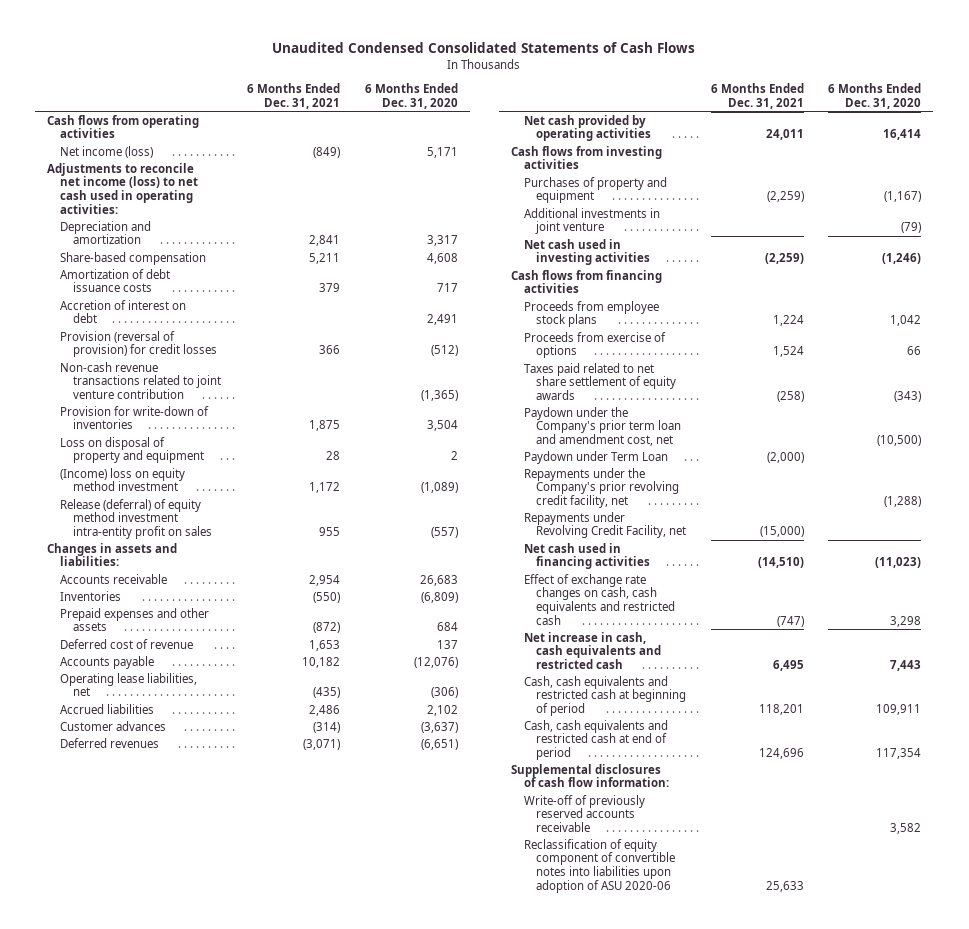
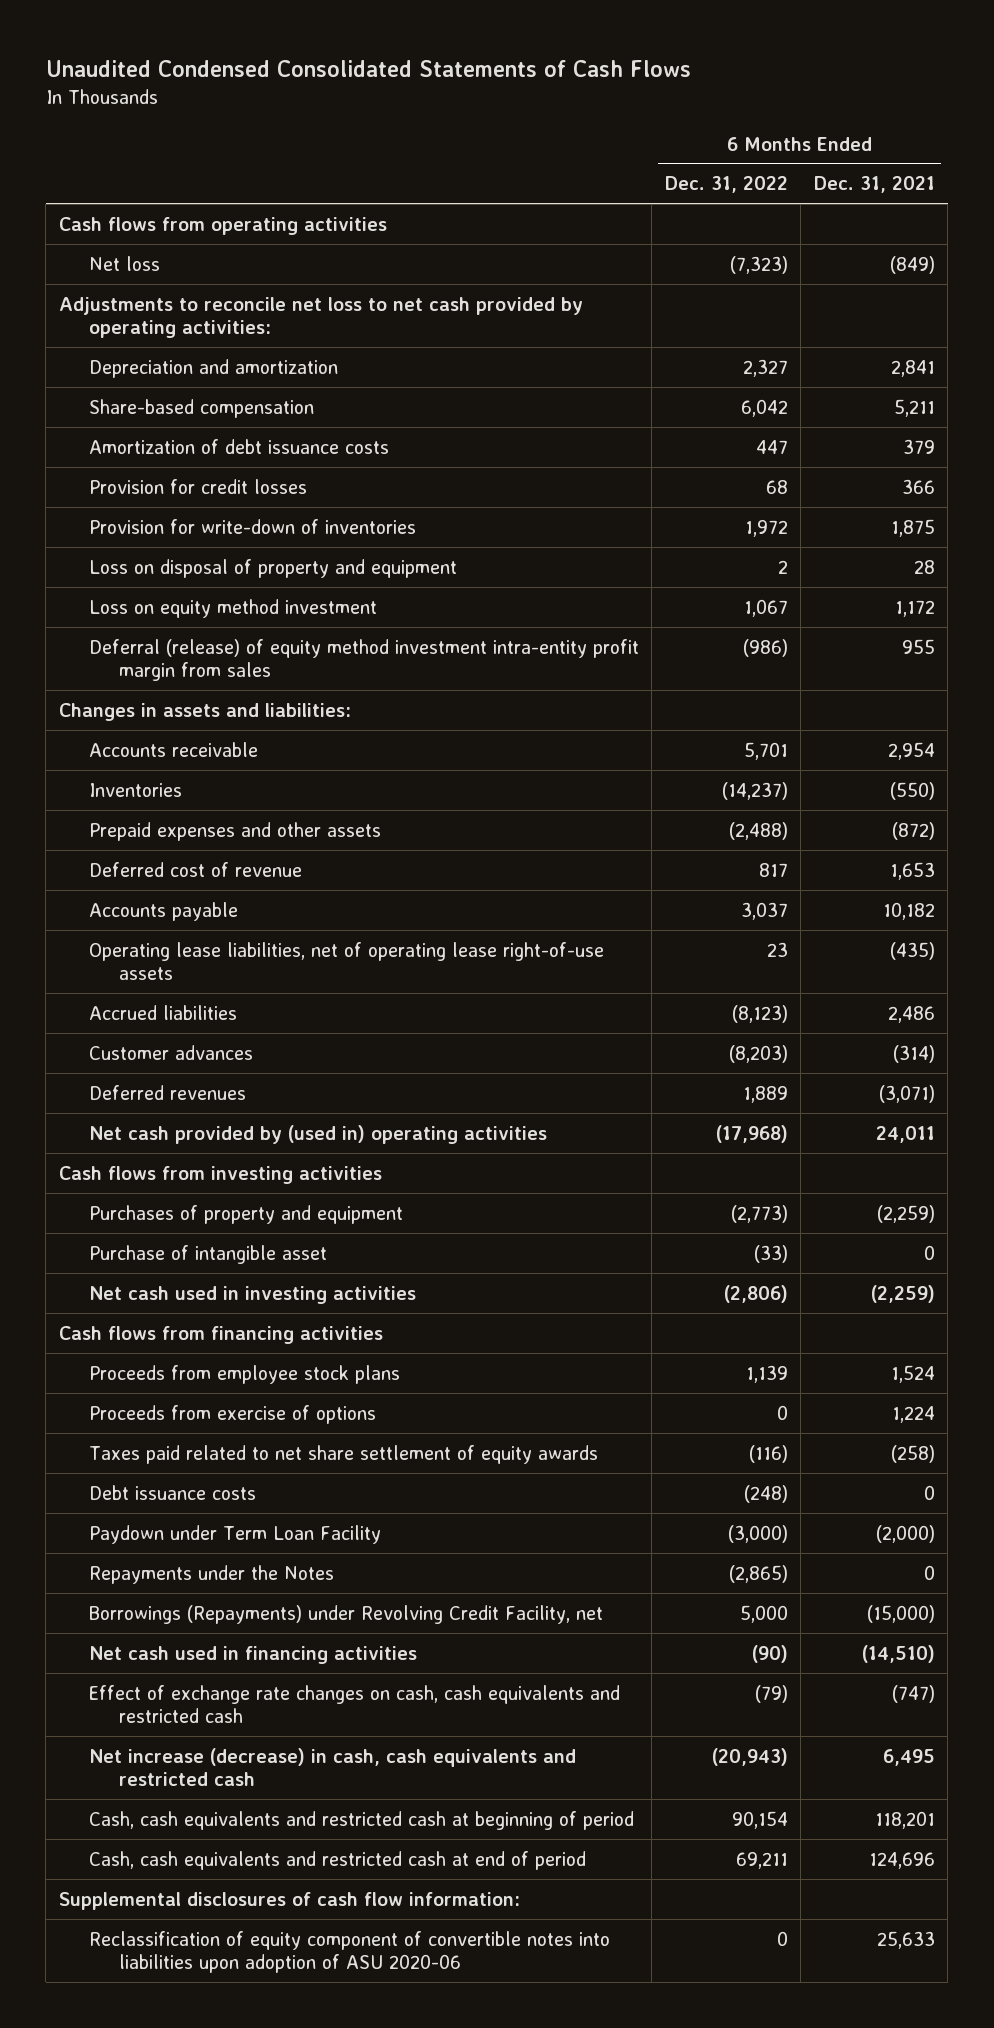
- | 6 Months Ended Dec. 31, 2021 | 6 Months Ended Dec. 31, 2020
+ | 6 Months Ended Dec. 31, 2022 | 6 Months Ended Dec. 31, 2021
- Net income (loss) | (849) | 5,171
- Adjustments to reconcile net income (loss) to net cash used in operating activities:
+ Net loss | (7,323) | (849)
+ Adjustments to reconcile net loss to net cash provided by operating activities:
- Accretion of interest on debt | | 2,491
- Provision (reversal of provision) for credit losses | 366 | (512)
- Non-cash revenue transactions related to joint venture contribution | | (1,365)
+ Provision for credit losses | 68 | 366
- (Income) loss on equity method investment | 1,172 | (1,089)
- Release (deferral) of equity method investment intra-entity profit on sales | 955 | (557)
+ Loss on equity method investment | 1,067 | 1,172
+ Deferral (release) of equity method investment intra-entity profit margin from sales | (986) | 955
- Operating lease liabilities, net | (435) | (306)
+ Operating lease liabilities, net of operating lease right-of-use assets | 23 | (435)
- Net cash provided by operating activities | 24,011 | 16,414
+ Net cash provided by (used in) operating activities | (17,968) | 24,011
- Additional investments in joint venture | | (79)
+ Purchase of intangible asset | (33) | 0
- Proceeds from employee stock plans | 1,224 | 1,042
- Proceeds from exercise of options | 1,524 | 66
+ Proceeds from employee stock plans | 1,139 | 1,524
+ Proceeds from exercise of options | 0 | 1,224
- Paydown under the Company's prior term loan and amendment cost, net | | (10,500)
- Paydown under Term Loan | (2,000) |
- Repayments under the Company's prior revolving credit facility, net | | (1,288)
- Repayments under Revolving Credit Facility, net | (15,000) |
+ Debt issuance costs | (248) | 0
+ Paydown under Term Loan Facility | (3,000) | (2,000)
+ Repayments under the Notes | (2,865) | 0
+ Borrowings (Repayments) under Revolving Credit Facility, net | 5,000 | (15,000)
- Net increase in cash, cash equivalents and restricted cash | 6,495 | 7,443
+ Net increase (decrease) in cash, cash equivalents and restricted cash | (20,943) | 6,495
- Write-off of previously reserved accounts receivable | | 3,582

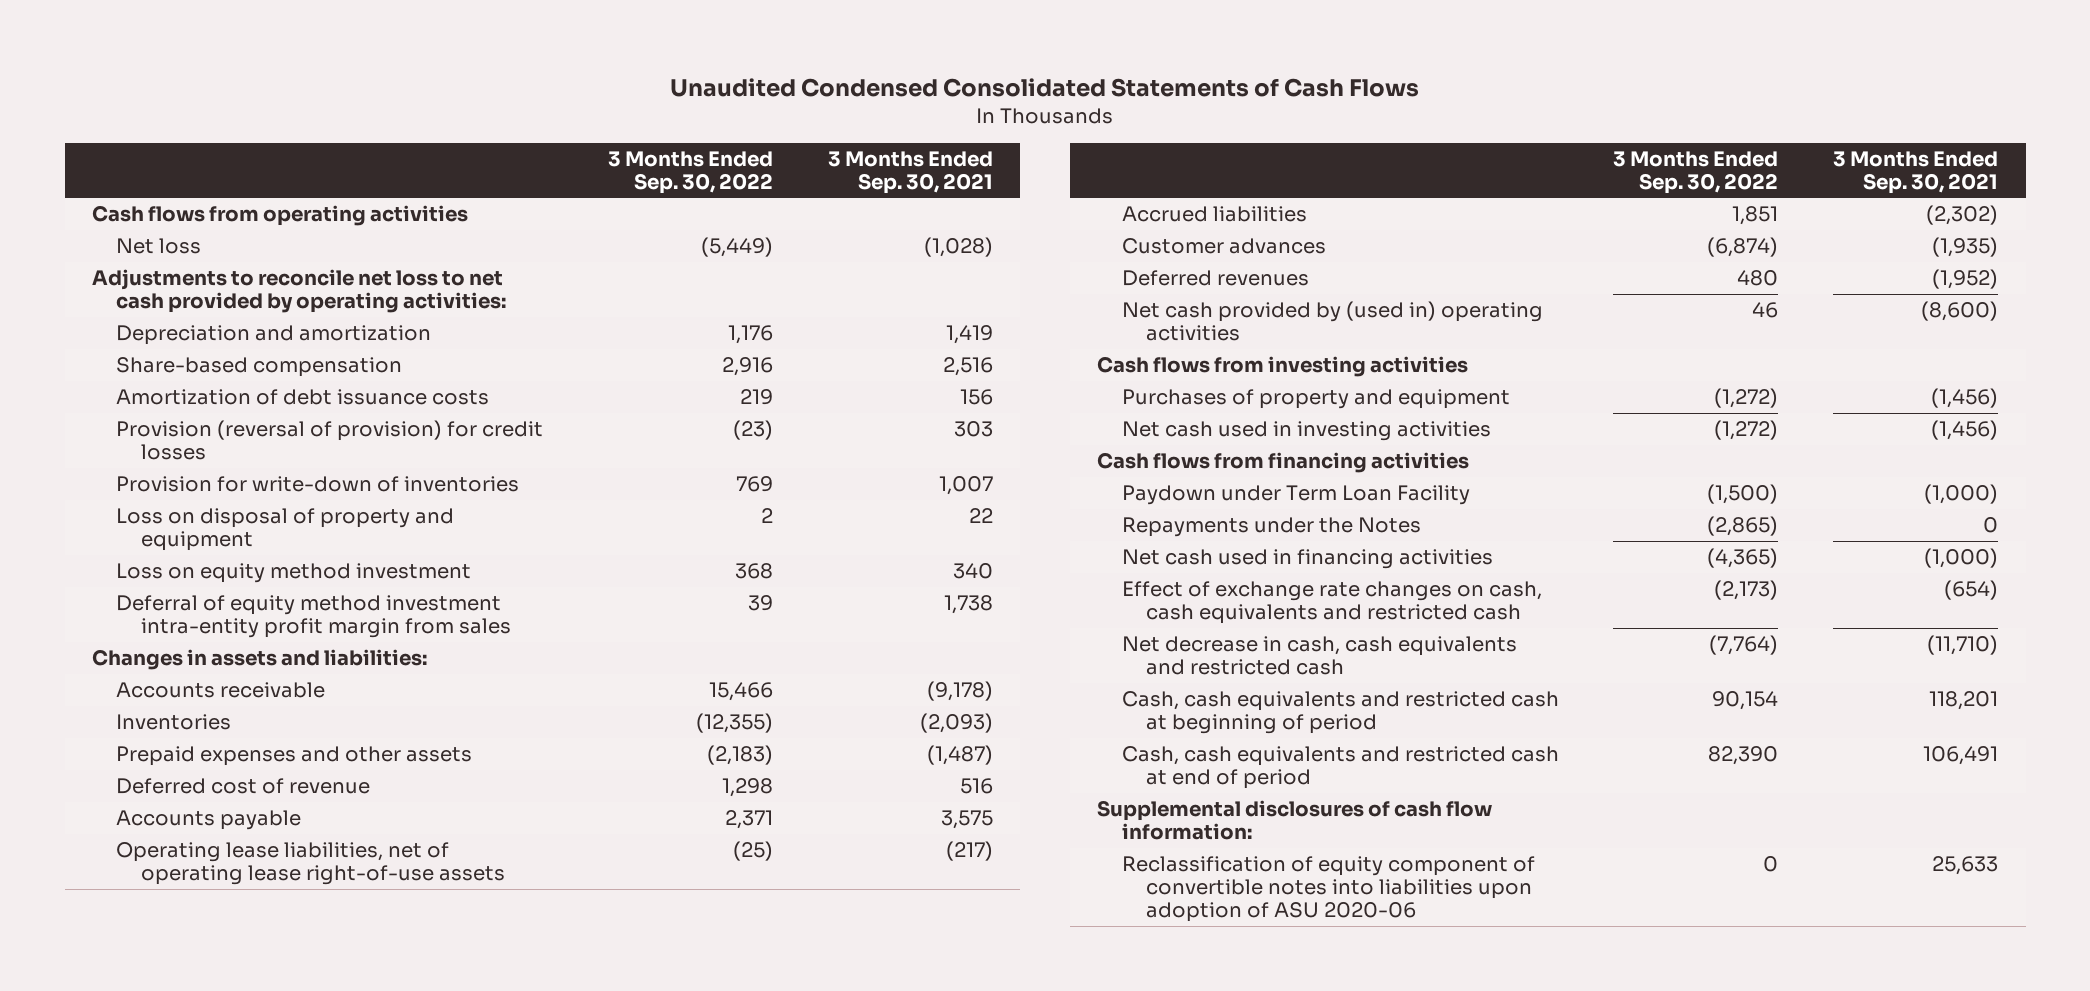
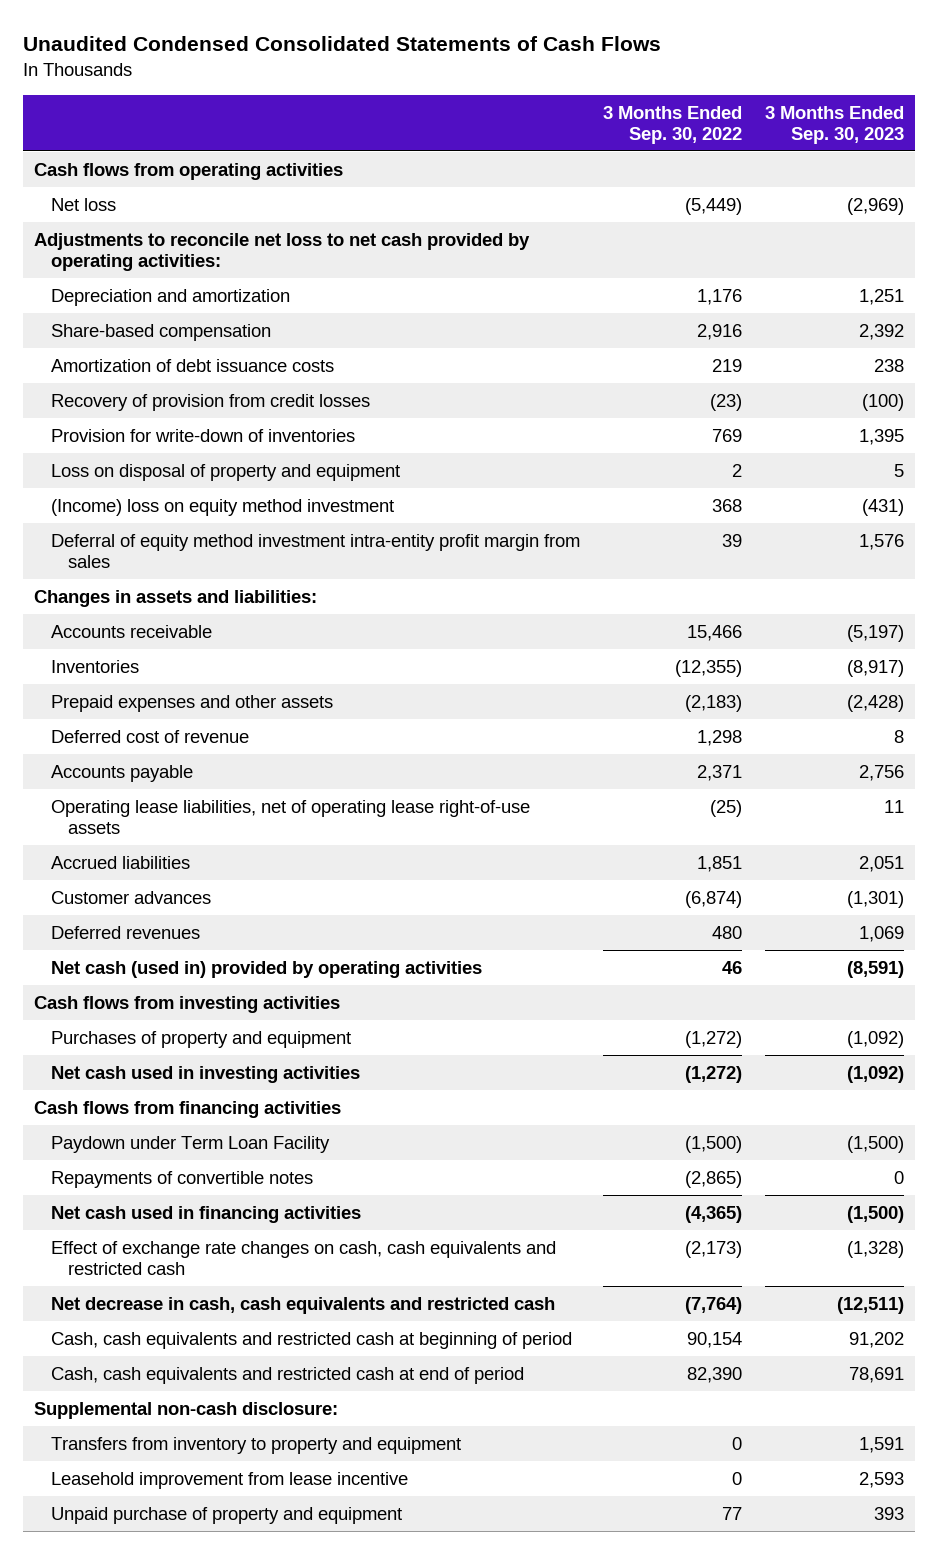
- | 3 Months Ended Sep. 30, 2022 | 3 Months Ended Sep. 30, 2021
+ | 3 Months Ended Sep. 30, 2022 | 3 Months Ended Sep. 30, 2023
- Provision (reversal of provision) for credit losses | (23) | 303
+ Recovery of provision from credit losses | (23) | (100)
- Loss on equity method investment | 368 | 340
+ (Income) loss on equity method investment | 368 | (431)
- Net cash provided by (used in) operating activities | 46 | (8,600)
+ Net cash (used in) provided by operating activities | 46 | (8,591)
- Repayments under the Notes | (2,865) | 0
+ Repayments of convertible notes | (2,865) | 0
- Supplemental disclosures of cash flow information:
- Reclassification of equity component of convertible notes into liabilities upon adoption of ASU 2020-06 | 0 | 25,633
+ Supplemental non-cash disclosure:
+ Transfers from inventory to property and equipment | 0 | 1,591
+ Leasehold improvement from lease incentive | 0 | 2,593
+ Unpaid purchase of property and equipment | 77 | 393

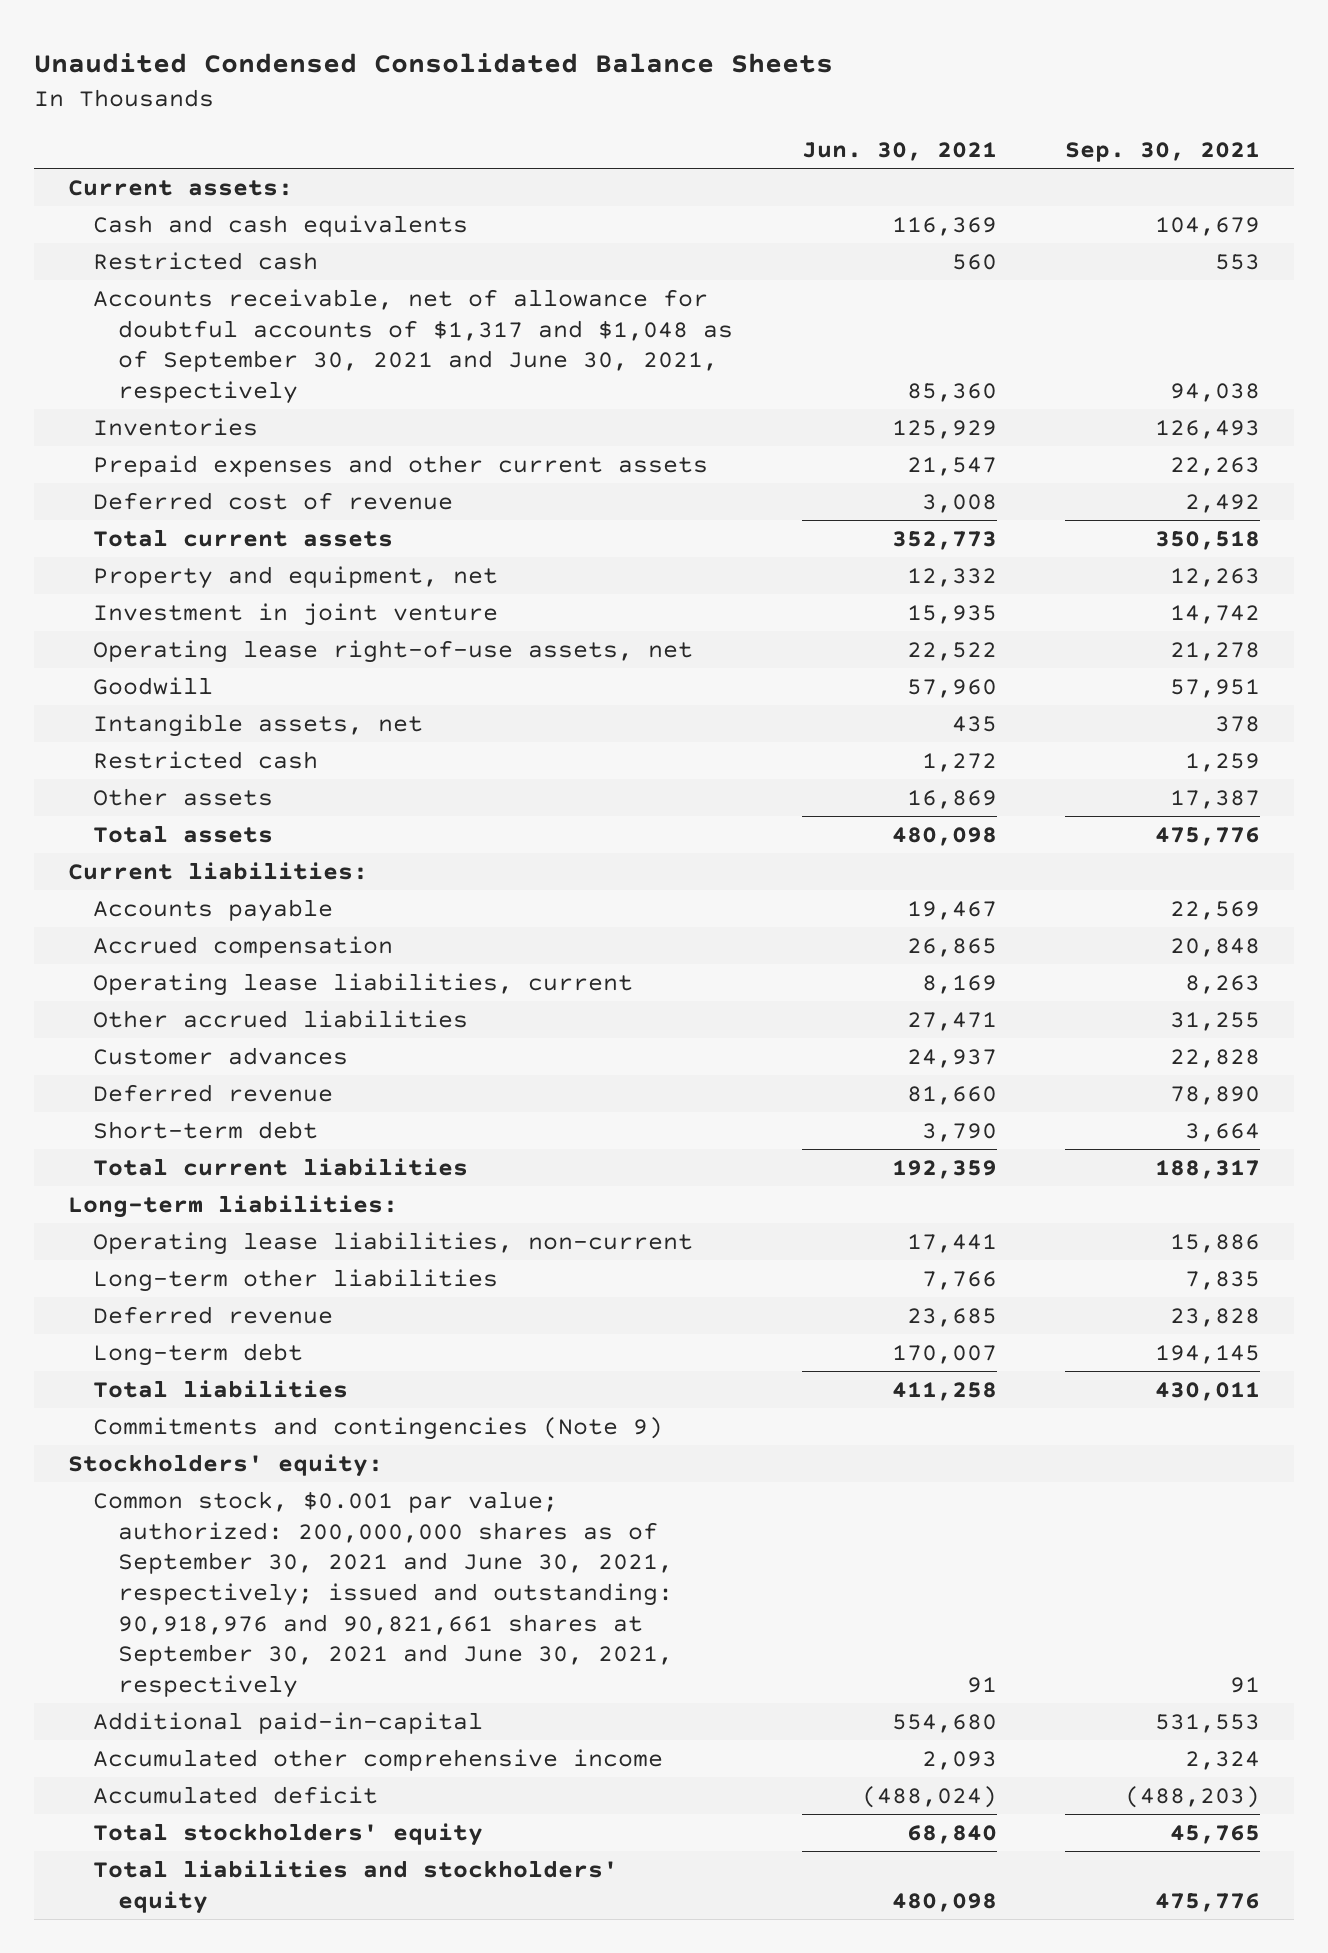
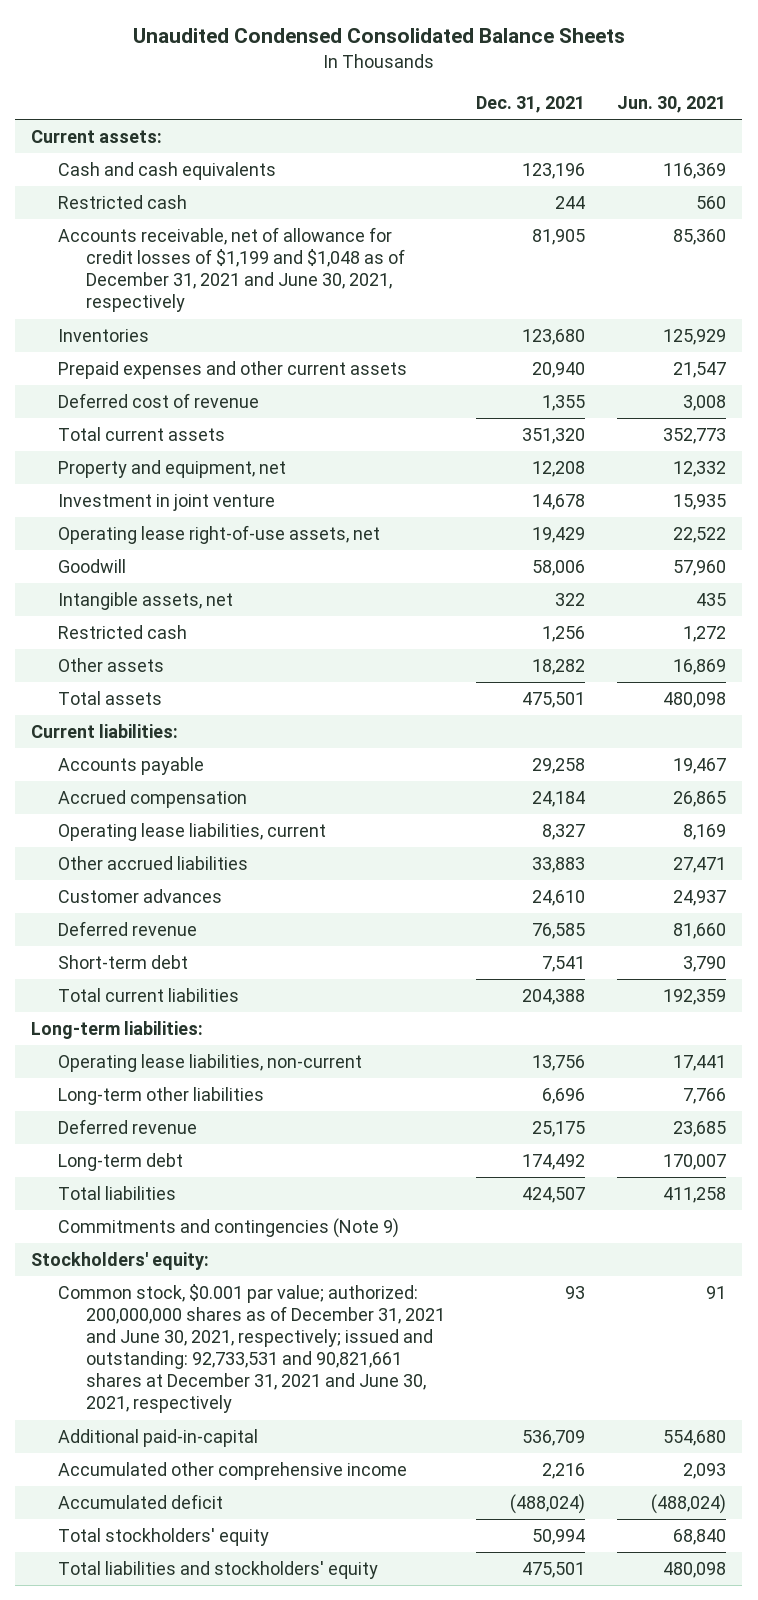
- | Jun. 30, 2021 | Sep. 30, 2021
+ | Dec. 31, 2021 | Jun. 30, 2021
- Accounts receivable, net of allowance for doubtful accounts of $1,317 and $1,048 as of September 30, 2021 and June 30, 2021, respectively | 85,360 | 94,038
+ Accounts receivable, net of allowance for credit losses of $1,199 and $1,048 as of December 31, 2021 and June 30, 2021, respectively | 81,905 | 85,360
- Common stock, $0.001 par value; authorized: 200,000,000 shares as of September 30, 2021 and June 30, 2021, respectively; issued and outstanding: 90,918,976 and 90,821,661 shares at September 30, 2021 and June 30, 2021, respectively | 91 | 91
+ Common stock, $0.001 par value; authorized: 200,000,000 shares as of December 31, 2021 and June 30, 2021, respectively; issued and outstanding: 92,733,531 and 90,821,661 shares at December 31, 2021 and June 30, 2021, respectively | 93 | 91

